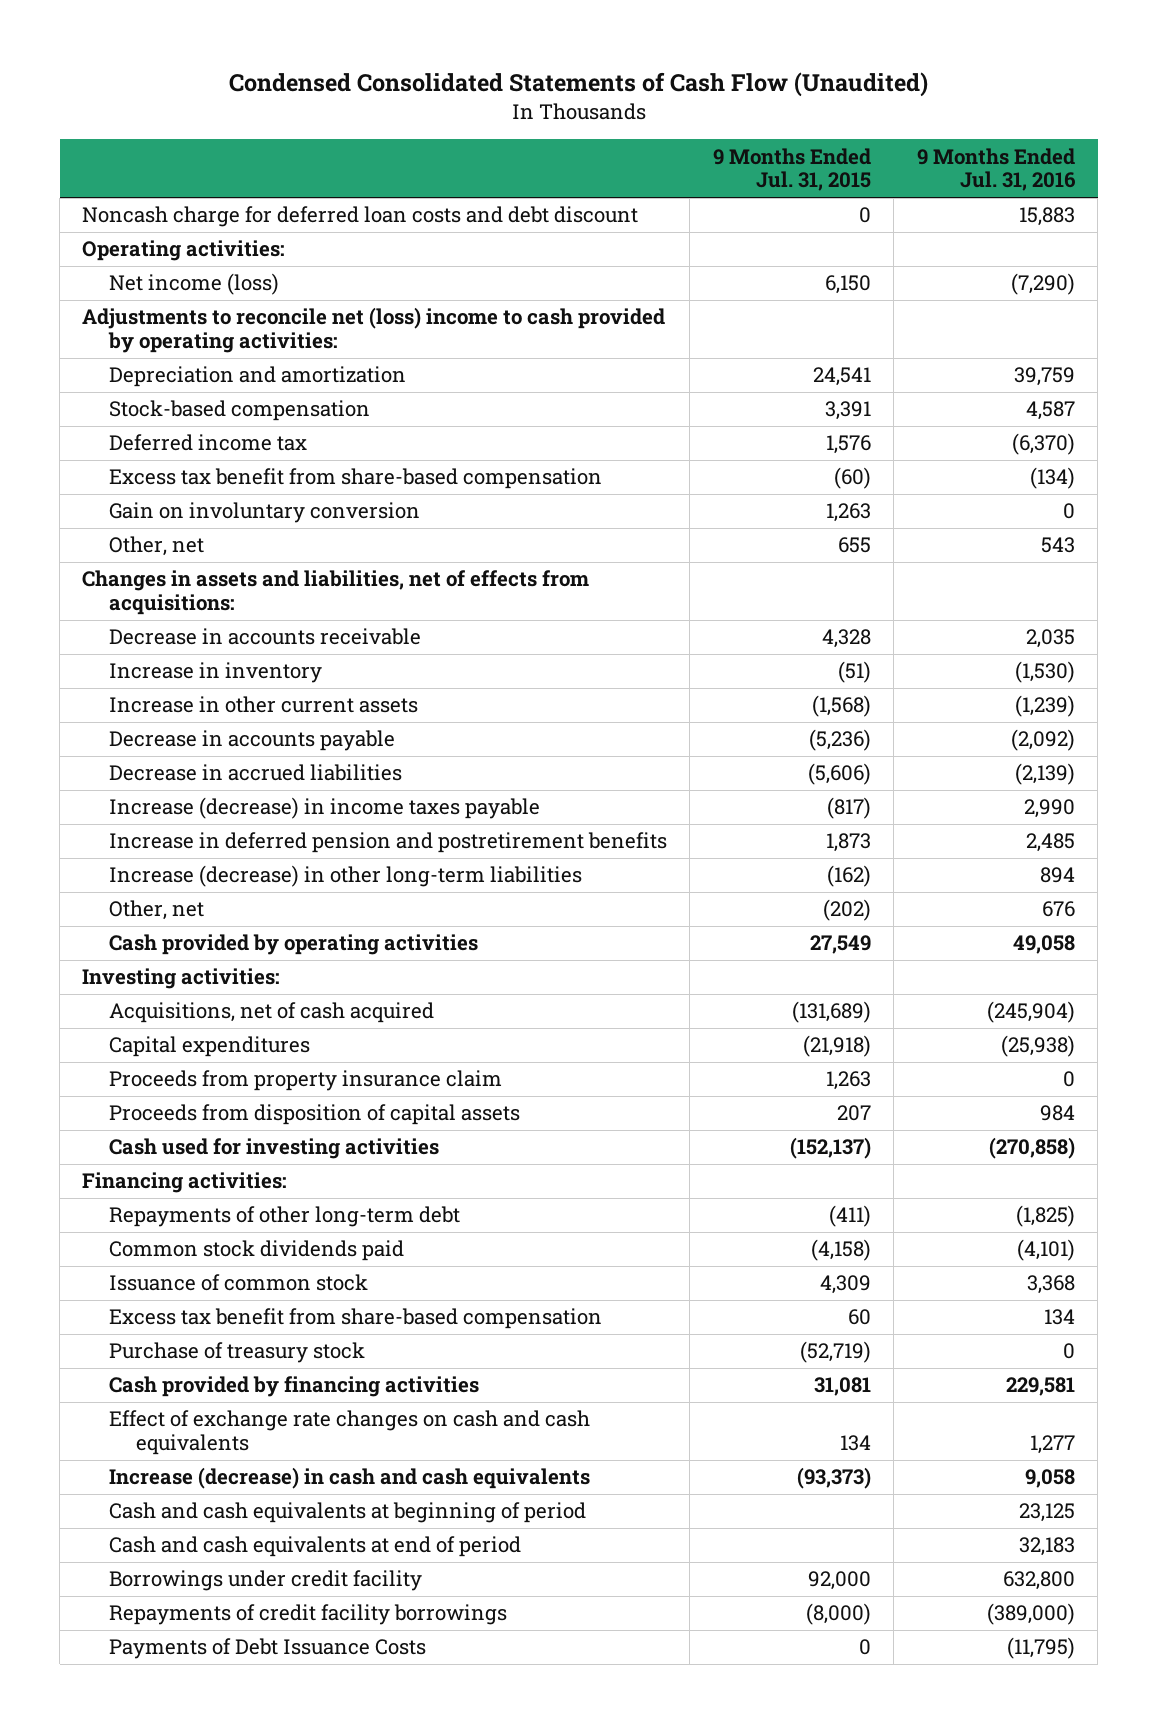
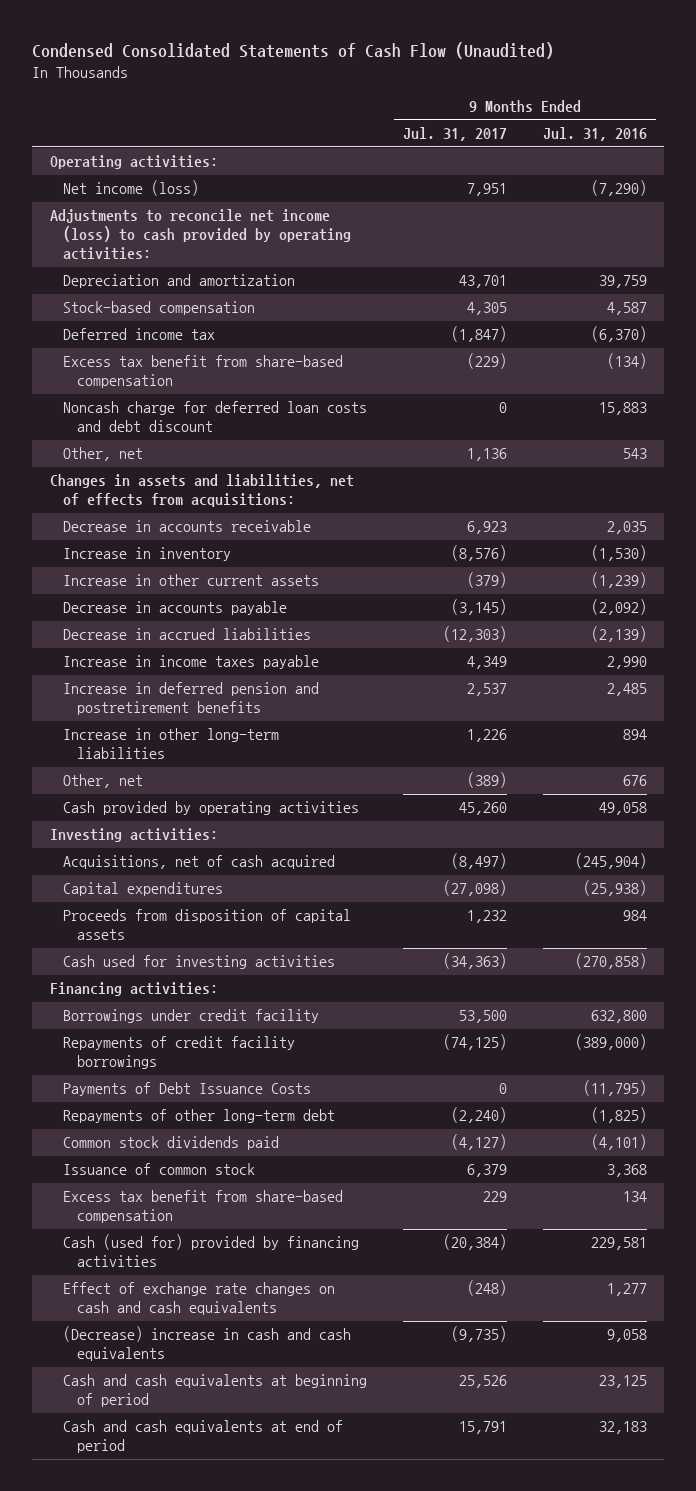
- | 9 Months Ended Jul. 31, 2015 | 9 Months Ended Jul. 31, 2016
+ | 9 Months Ended Jul. 31, 2017 | 9 Months Ended Jul. 31, 2016
- Adjustments to reconcile net (loss) income to cash provided by operating activities:
+ Adjustments to reconcile net income (loss) to cash provided by operating activities:
- Gain on involuntary conversion | 1,263 | 0
moved down: Noncash charge for deferred loan costs and debt discount | 0 | 15,883
- Increase (decrease) in income taxes payable | (817) | 2,990
+ Increase in income taxes payable | 4,349 | 2,990
- Increase (decrease) in other long-term liabilities | (162) | 894
+ Increase in other long-term liabilities | 1,226 | 894
- Proceeds from property insurance claim | 1,263 | 0
moved up: Borrowings under credit facility | 53,500 | 632,800
moved up: Repayments of credit facility borrowings | (74,125) | (389,000)
moved up: Payments of Debt Issuance Costs | 0 | (11,795)
- Purchase of treasury stock | (52,719) | 0
- Cash provided by financing activities | 31,081 | 229,581
+ Cash (used for) provided by financing activities | (20,384) | 229,581
- Increase (decrease) in cash and cash equivalents | (93,373) | 9,058
+ (Decrease) increase in cash and cash equivalents | (9,735) | 9,058

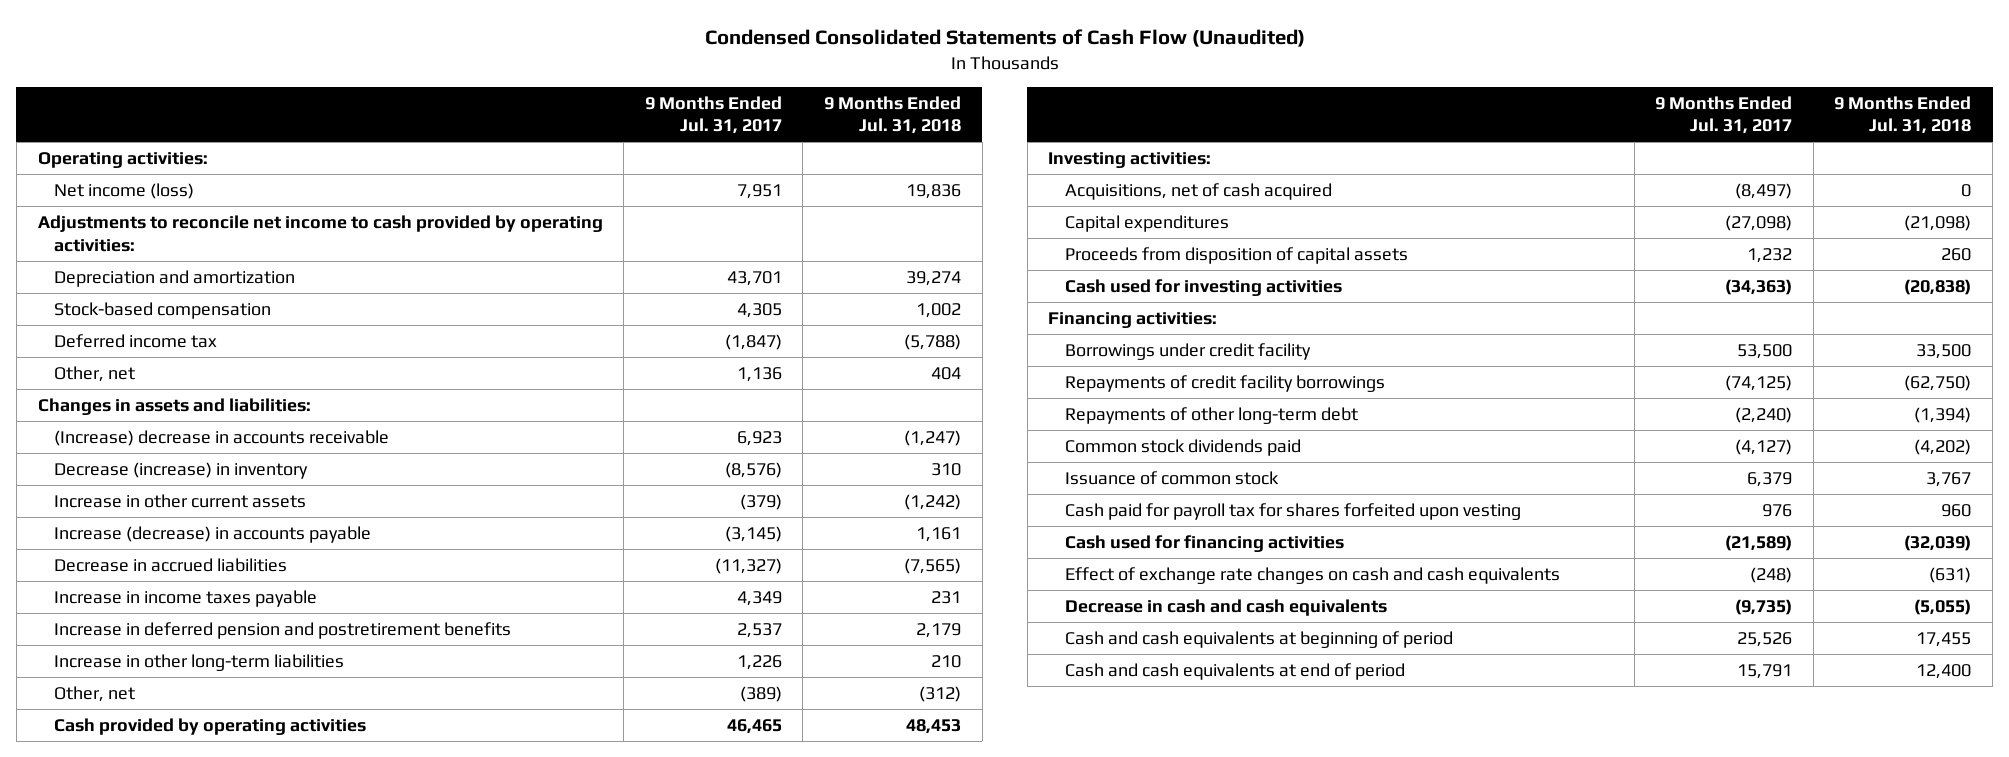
- | 9 Months Ended Jul. 31, 2017 | 9 Months Ended Jul. 31, 2016
+ | 9 Months Ended Jul. 31, 2017 | 9 Months Ended Jul. 31, 2018
- Adjustments to reconcile net income (loss) to cash provided by operating activities:
+ Adjustments to reconcile net income to cash provided by operating activities:
- Excess tax benefit from share-based compensation | (229) | (134)
- Noncash charge for deferred loan costs and debt discount | 0 | 15,883
- Changes in assets and liabilities, net of effects from acquisitions:
- Decrease in accounts receivable | 6,923 | 2,035
- Increase in inventory | (8,576) | (1,530)
+ Changes in assets and liabilities:
+ (Increase) decrease in accounts receivable | 6,923 | (1,247)
+ Decrease (increase) in inventory | (8,576) | 310
- Decrease in accounts payable | (3,145) | (2,092)
- Decrease in accrued liabilities | (12,303) | (2,139)
+ Increase (decrease) in accounts payable | (3,145) | 1,161
+ Decrease in accrued liabilities | (11,327) | (7,565)
- Cash provided by operating activities | 45,260 | 49,058
+ Cash provided by operating activities | 46,465 | 48,453
- Payments of Debt Issuance Costs | 0 | (11,795)
- Excess tax benefit from share-based compensation | 229 | 134
- Cash (used for) provided by financing activities | (20,384) | 229,581
+ Cash paid for payroll tax for shares forfeited upon vesting | 976 | 960
+ Cash used for financing activities | (21,589) | (32,039)
- (Decrease) increase in cash and cash equivalents | (9,735) | 9,058
+ Decrease in cash and cash equivalents | (9,735) | (5,055)

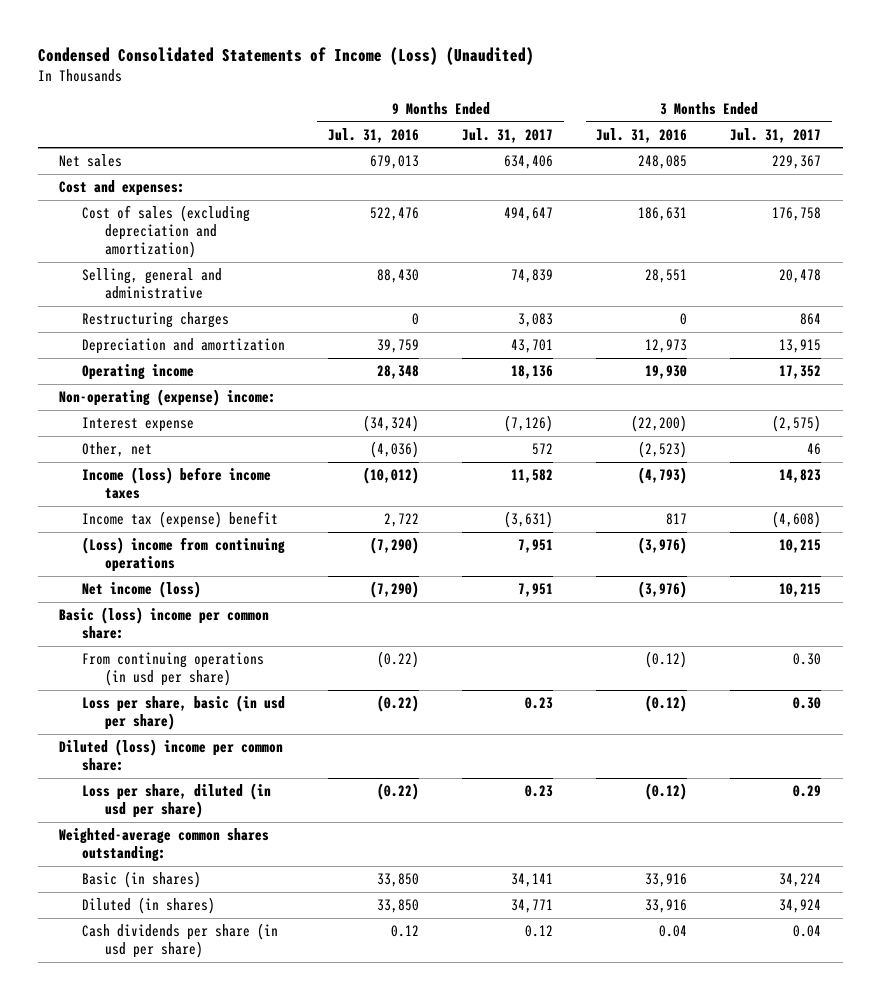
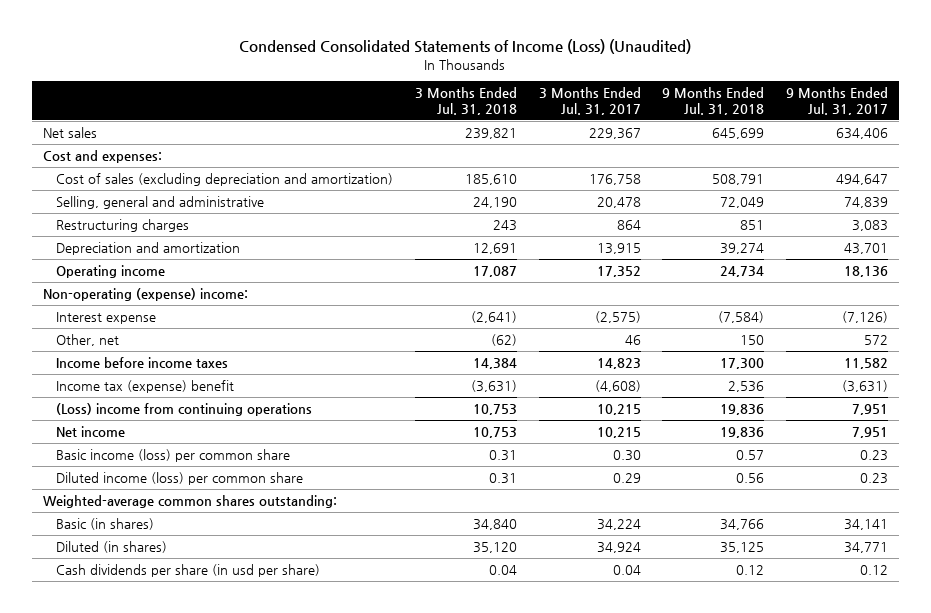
- | 9 Months Ended Jul. 31, 2016 | 9 Months Ended Jul. 31, 2017 | 3 Months Ended Jul. 31, 2016 | 3 Months Ended Jul. 31, 2017
+ | 3 Months Ended Jul. 31, 2018 | 3 Months Ended Jul. 31, 2017 | 9 Months Ended Jul. 31, 2018 | 9 Months Ended Jul. 31, 2017
- Income (loss) before income taxes | (10,012) | 11,582 | (4,793) | 14,823
+ Income before income taxes | 14,384 | 14,823 | 17,300 | 11,582
- Net income (loss) | (7,290) | 7,951 | (3,976) | 10,215
- Basic (loss) income per common share:
- From continuing operations (in usd per share) | (0.22) | | (0.12) | 0.30
- Loss per share, basic (in usd per share) | (0.22) | 0.23 | (0.12) | 0.30
- Diluted (loss) income per common share:
- Loss per share, diluted (in usd per share) | (0.22) | 0.23 | (0.12) | 0.29
+ Net income | 10,753 | 10,215 | 19,836 | 7,951
+ Basic income (loss) per common share | 0.31 | 0.30 | 0.57 | 0.23
+ Diluted income (loss) per common share | 0.31 | 0.29 | 0.56 | 0.23

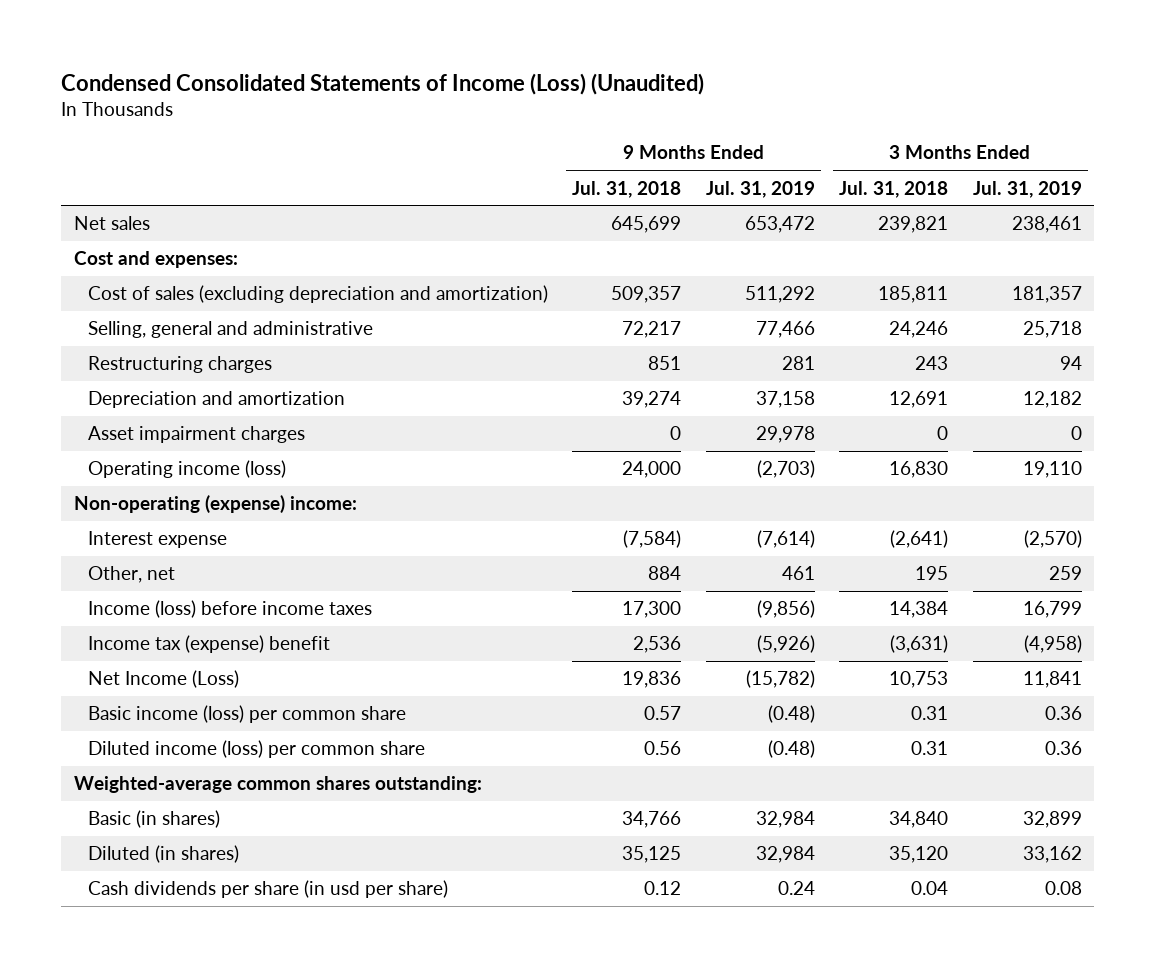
- | 3 Months Ended Jul. 31, 2018 | 3 Months Ended Jul. 31, 2017 | 9 Months Ended Jul. 31, 2018 | 9 Months Ended Jul. 31, 2017
+ | 9 Months Ended Jul. 31, 2018 | 9 Months Ended Jul. 31, 2019 | 3 Months Ended Jul. 31, 2018 | 3 Months Ended Jul. 31, 2019
- Cost of sales (excluding depreciation and amortization) | 185,610 | 176,758 | 508,791 | 494,647
- Selling, general and administrative | 24,190 | 20,478 | 72,049 | 74,839
+ Cost of sales (excluding depreciation and amortization) | 509,357 | 511,292 | 185,811 | 181,357
+ Selling, general and administrative | 72,217 | 77,466 | 24,246 | 25,718
- Operating income | 17,087 | 17,352 | 24,734 | 18,136
+ Asset impairment charges | 0 | 29,978 | 0 | 0
+ Operating income (loss) | 24,000 | (2,703) | 16,830 | 19,110
- Other, net | (62) | 46 | 150 | 572
- Income before income taxes | 14,384 | 14,823 | 17,300 | 11,582
+ Other, net | 884 | 461 | 195 | 259
+ Income (loss) before income taxes | 17,300 | (9,856) | 14,384 | 16,799
- (Loss) income from continuing operations | 10,753 | 10,215 | 19,836 | 7,951
- Net income | 10,753 | 10,215 | 19,836 | 7,951
+ Net Income (Loss) | 19,836 | (15,782) | 10,753 | 11,841

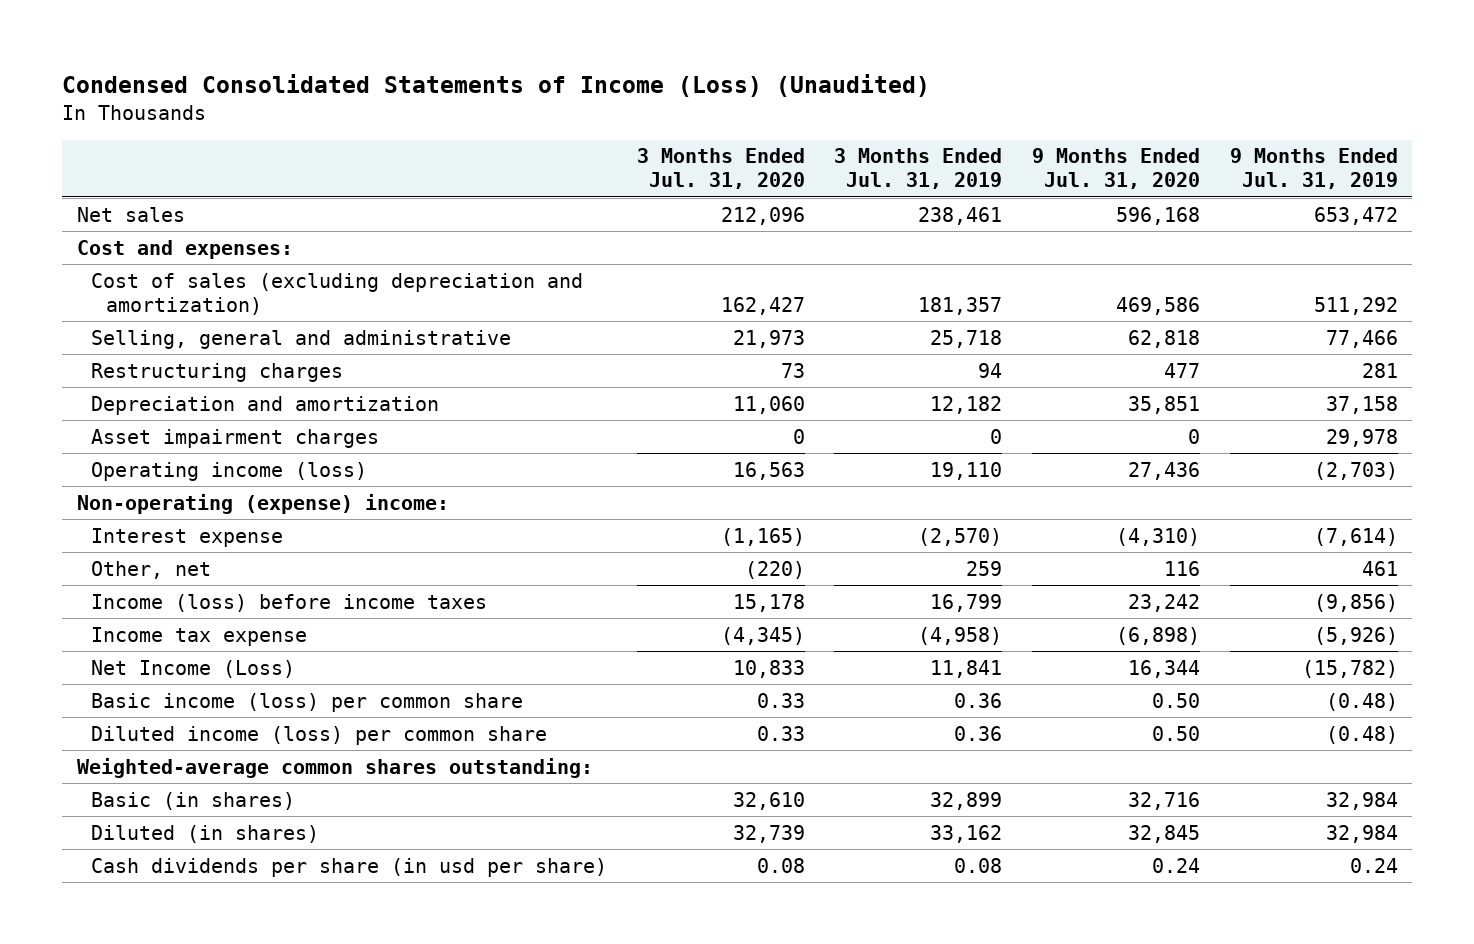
- | 9 Months Ended Jul. 31, 2018 | 9 Months Ended Jul. 31, 2019 | 3 Months Ended Jul. 31, 2018 | 3 Months Ended Jul. 31, 2019
+ | 3 Months Ended Jul. 31, 2020 | 3 Months Ended Jul. 31, 2019 | 9 Months Ended Jul. 31, 2020 | 9 Months Ended Jul. 31, 2019
- Income tax (expense) benefit | 2,536 | (5,926) | (3,631) | (4,958)
+ Income tax expense | (4,345) | (4,958) | (6,898) | (5,926)

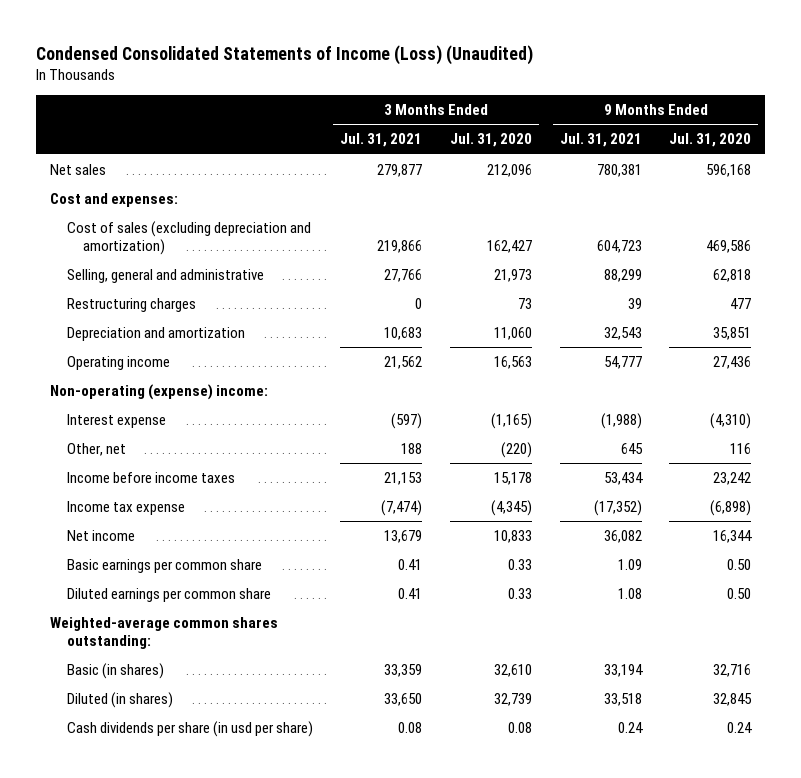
- | 3 Months Ended Jul. 31, 2020 | 3 Months Ended Jul. 31, 2019 | 9 Months Ended Jul. 31, 2020 | 9 Months Ended Jul. 31, 2019
+ | 3 Months Ended Jul. 31, 2021 | 3 Months Ended Jul. 31, 2020 | 9 Months Ended Jul. 31, 2021 | 9 Months Ended Jul. 31, 2020
- Asset impairment charges | 0 | 0 | 0 | 29,978
- Operating income (loss) | 16,563 | 19,110 | 27,436 | (2,703)
+ Operating income | 21,562 | 16,563 | 54,777 | 27,436
- Income (loss) before income taxes | 15,178 | 16,799 | 23,242 | (9,856)
+ Income before income taxes | 21,153 | 15,178 | 53,434 | 23,242
- Net Income (Loss) | 10,833 | 11,841 | 16,344 | (15,782)
- Basic income (loss) per common share | 0.33 | 0.36 | 0.50 | (0.48)
- Diluted income (loss) per common share | 0.33 | 0.36 | 0.50 | (0.48)
+ Net income | 13,679 | 10,833 | 36,082 | 16,344
+ Basic earnings per common share | 0.41 | 0.33 | 1.09 | 0.50
+ Diluted earnings per common share | 0.41 | 0.33 | 1.08 | 0.50

